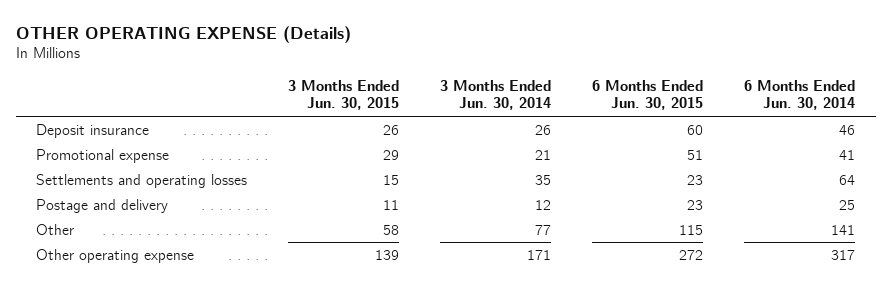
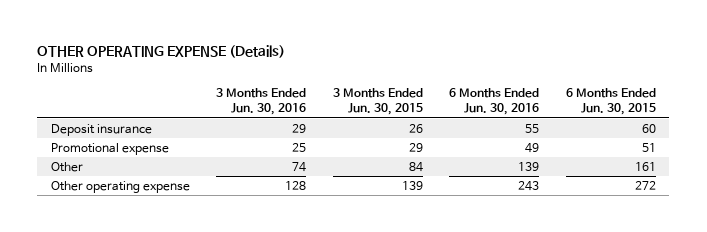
- | 3 Months Ended Jun. 30, 2015 | 3 Months Ended Jun. 30, 2014 | 6 Months Ended Jun. 30, 2015 | 6 Months Ended Jun. 30, 2014
+ | 3 Months Ended Jun. 30, 2016 | 3 Months Ended Jun. 30, 2015 | 6 Months Ended Jun. 30, 2016 | 6 Months Ended Jun. 30, 2015
- Settlements and operating losses | 15 | 35 | 23 | 64
- Postage and delivery | 11 | 12 | 23 | 25
- Other | 58 | 77 | 115 | 141
+ Other | 74 | 84 | 139 | 161

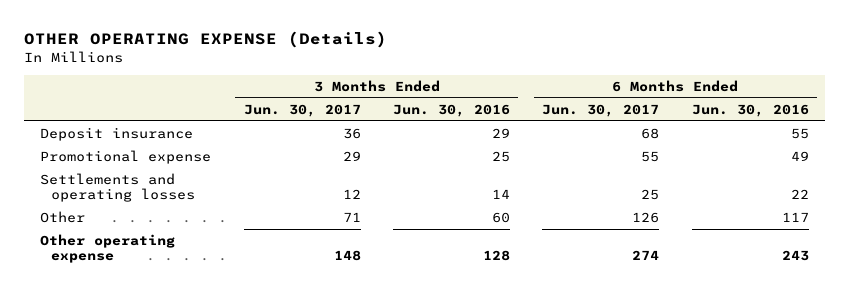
- | 3 Months Ended Jun. 30, 2016 | 3 Months Ended Jun. 30, 2015 | 6 Months Ended Jun. 30, 2016 | 6 Months Ended Jun. 30, 2015
+ | 3 Months Ended Jun. 30, 2017 | 3 Months Ended Jun. 30, 2016 | 6 Months Ended Jun. 30, 2017 | 6 Months Ended Jun. 30, 2016
- Other | 74 | 84 | 139 | 161
+ Settlements and operating losses | 12 | 14 | 25 | 22
+ Other | 71 | 60 | 126 | 117

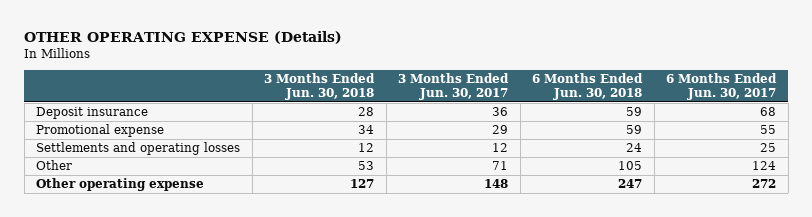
- | 3 Months Ended Jun. 30, 2017 | 3 Months Ended Jun. 30, 2016 | 6 Months Ended Jun. 30, 2017 | 6 Months Ended Jun. 30, 2016
+ | 3 Months Ended Jun. 30, 2018 | 3 Months Ended Jun. 30, 2017 | 6 Months Ended Jun. 30, 2018 | 6 Months Ended Jun. 30, 2017
- Other | 71 | 60 | 126 | 117
- Other operating expense | 148 | 128 | 274 | 243
+ Other | 53 | 71 | 105 | 124
+ Other operating expense | 127 | 148 | 247 | 272

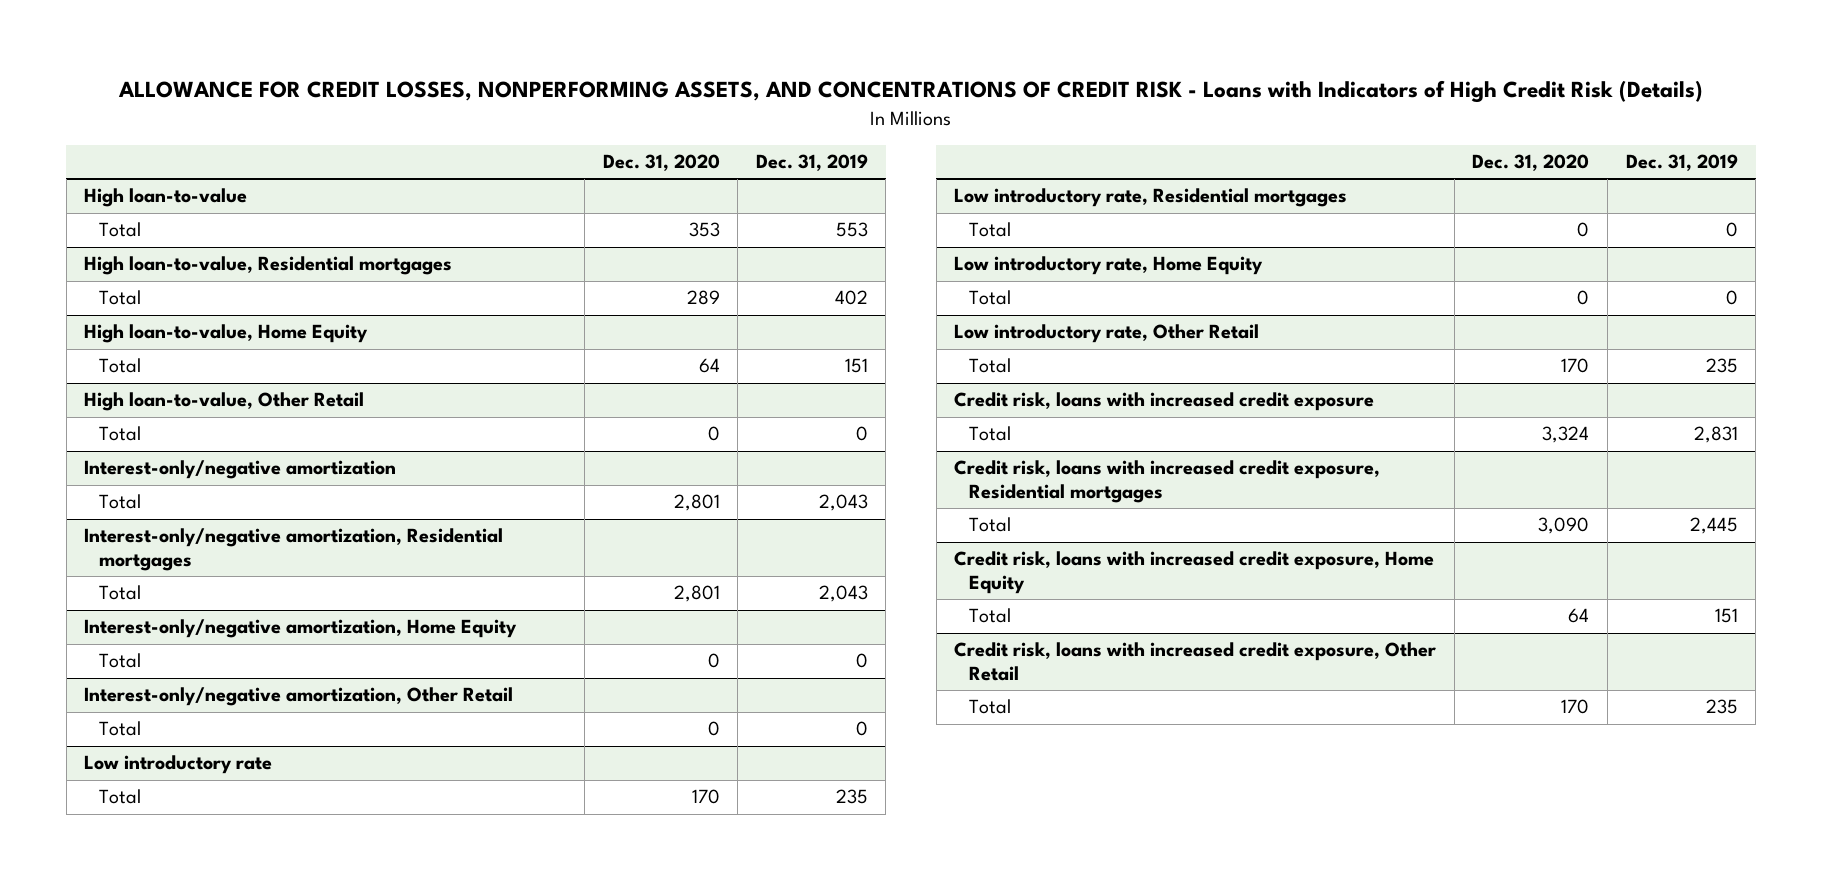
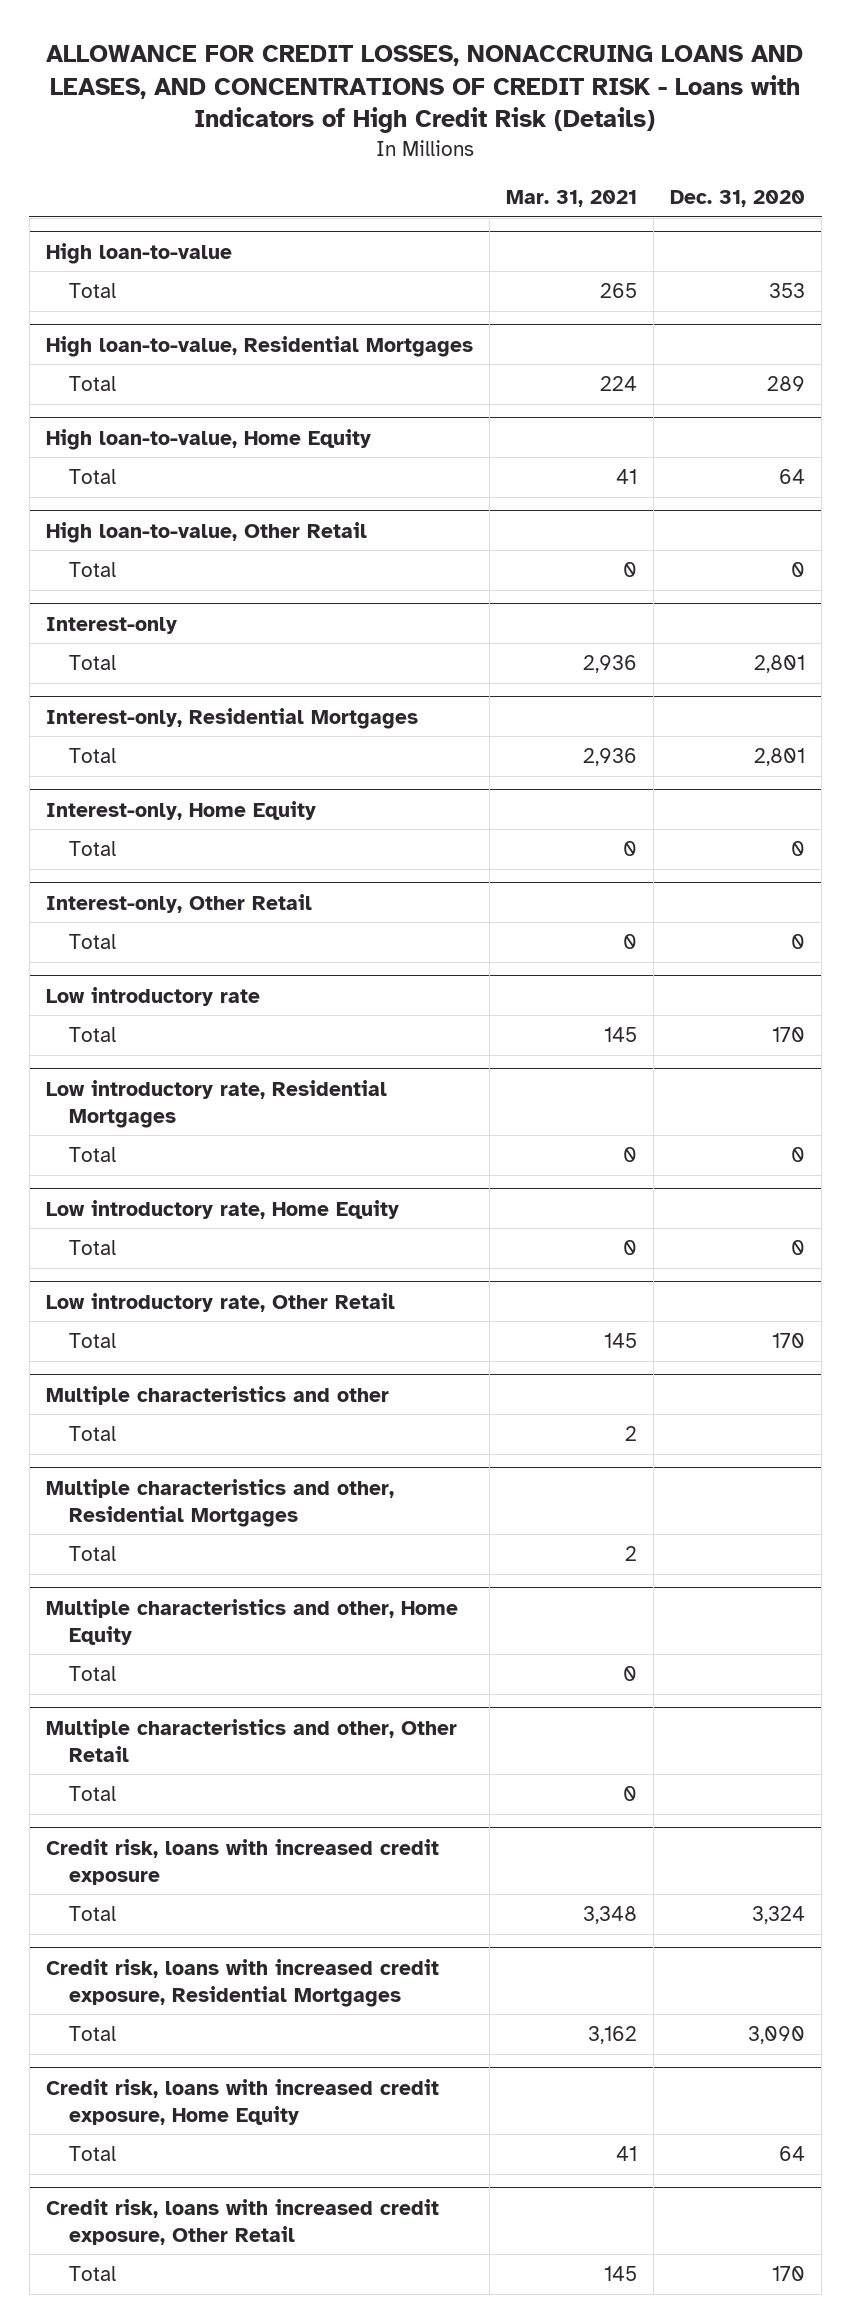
- ALLOWANCE FOR CREDIT LOSSES, NONPERFORMING ASSETS, AND CONCENTRATIONS OF CREDIT RISK - Loans with Indicators of High Credit Risk (Details)
+ ALLOWANCE FOR CREDIT LOSSES, NONACCRUING LOANS AND LEASES, AND CONCENTRATIONS OF CREDIT RISK - Loans with Indicators of High Credit Risk (Details)
- | Dec. 31, 2020 | Dec. 31, 2019
+ | Mar. 31, 2021 | Dec. 31, 2020
- High loan-to-value, Residential mortgages
+ High loan-to-value, Residential Mortgages
- Interest-only/negative amortization
+ Interest-only
- Interest-only/negative amortization, Residential mortgages
+ Interest-only, Residential Mortgages
- Interest-only/negative amortization, Home Equity
+ Interest-only, Home Equity
- Interest-only/negative amortization, Other Retail
+ Interest-only, Other Retail
- Low introductory rate, Residential mortgages
+ Low introductory rate, Residential Mortgages
+ Multiple characteristics and other
+ Total | 2 |
+ Multiple characteristics and other, Residential Mortgages
+ Total | 2 |
+ Multiple characteristics and other, Home Equity
+ Total | 0 |
+ Multiple characteristics and other, Other Retail
+ Total | 0 |
- Credit risk, loans with increased credit exposure, Residential mortgages
+ Credit risk, loans with increased credit exposure, Residential Mortgages

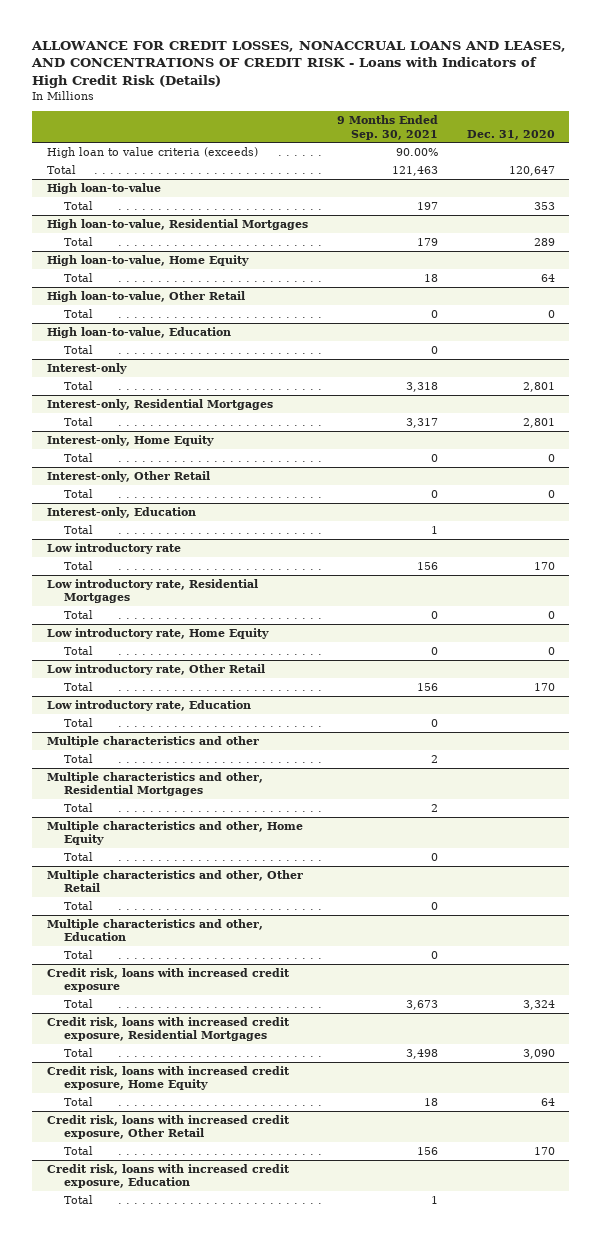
- ALLOWANCE FOR CREDIT LOSSES, NONACCRUING LOANS AND LEASES, AND CONCENTRATIONS OF CREDIT RISK - Loans with Indicators of High Credit Risk (Details)
+ ALLOWANCE FOR CREDIT LOSSES, NONACCRUAL LOANS AND LEASES, AND CONCENTRATIONS OF CREDIT RISK - Loans with Indicators of High Credit Risk (Details)
- | Mar. 31, 2021 | Dec. 31, 2020
+ | 9 Months Ended Sep. 30, 2021 | Dec. 31, 2020
+ High loan to value criteria (exceeds) | 90.00% |
+ Total | 121,463 | 120,647
+ High loan-to-value, Education
+ Total | 0 |
+ Interest-only, Education
+ Total | 1 |
+ Low introductory rate, Education
+ Total | 0 |
+ Multiple characteristics and other, Education
+ Total | 0 |
+ Credit risk, loans with increased credit exposure, Education
+ Total | 1 |

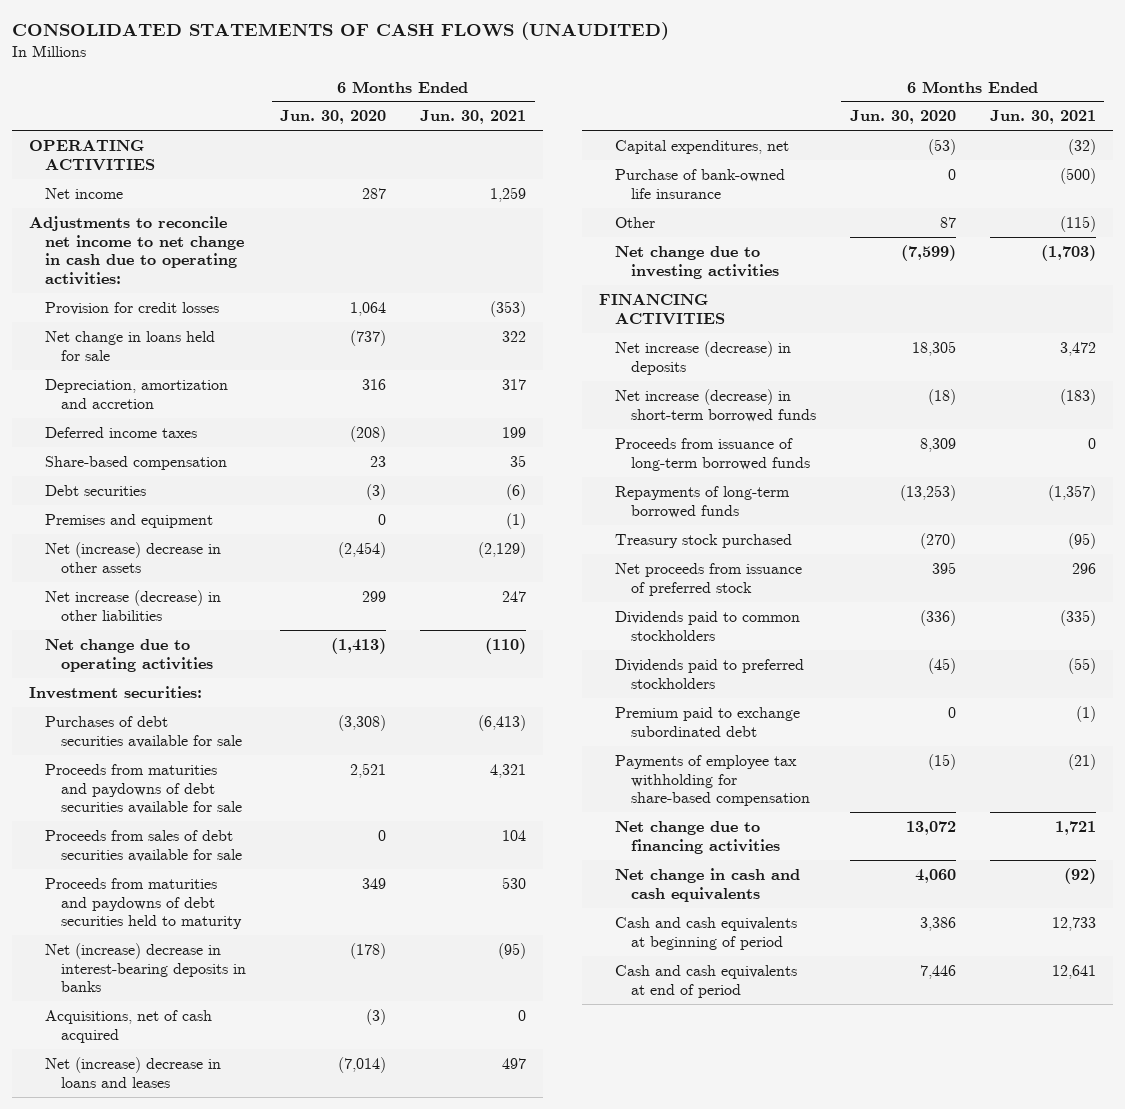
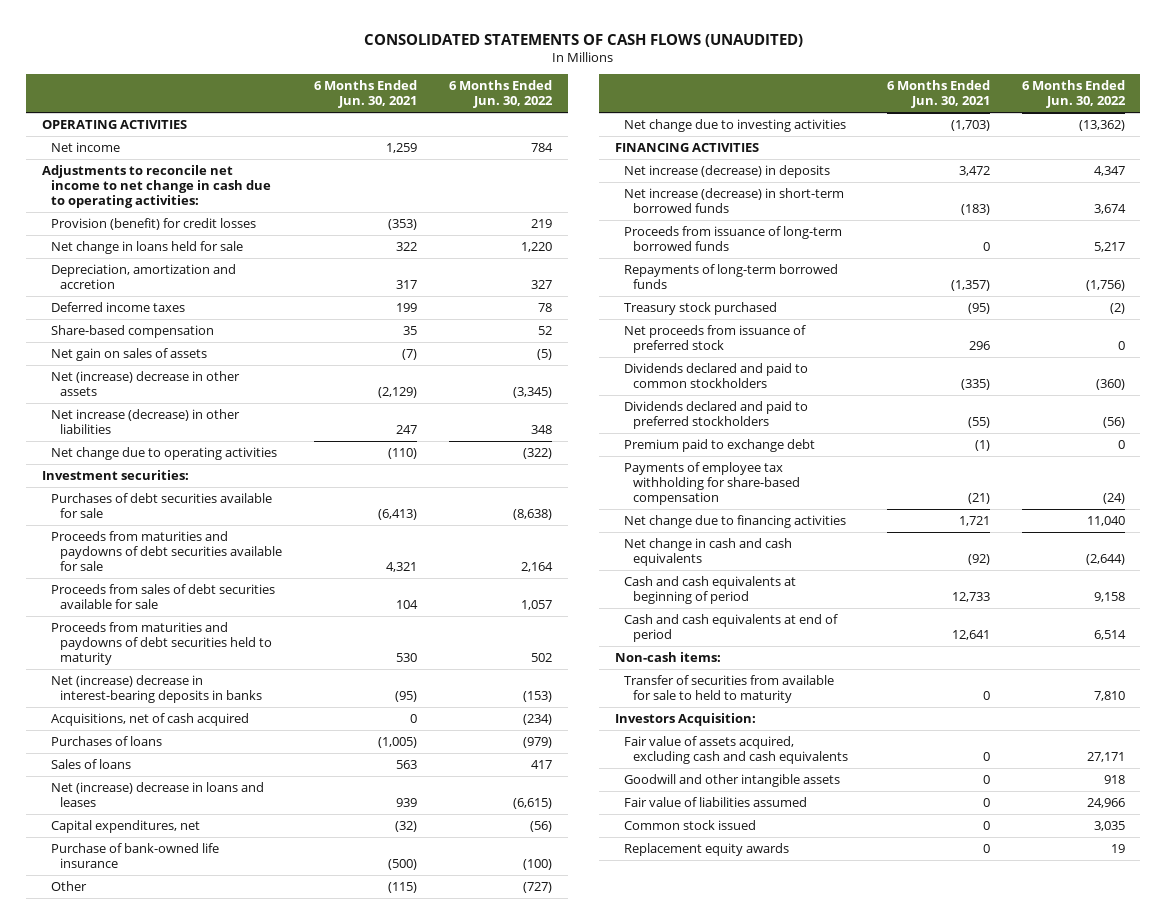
- | 6 Months Ended Jun. 30, 2020 | 6 Months Ended Jun. 30, 2021
+ | 6 Months Ended Jun. 30, 2021 | 6 Months Ended Jun. 30, 2022
- Provision for credit losses | 1,064 | (353)
+ Provision (benefit) for credit losses | (353) | 219
- Debt securities | (3) | (6)
- Premises and equipment | 0 | (1)
+ Net gain on sales of assets | (7) | (5)
- Net (increase) decrease in loans and leases | (7,014) | 497
+ Purchases of loans | (1,005) | (979)
+ Sales of loans | 563 | 417
+ Net (increase) decrease in loans and leases | 939 | (6,615)
- Dividends paid to common stockholders | (336) | (335)
- Dividends paid to preferred stockholders | (45) | (55)
- Premium paid to exchange subordinated debt | 0 | (1)
+ Dividends declared and paid to common stockholders | (335) | (360)
+ Dividends declared and paid to preferred stockholders | (55) | (56)
+ Premium paid to exchange debt | (1) | 0
+ Non-cash items:
+ Transfer of securities from available for sale to held to maturity | 0 | 7,810
+ Investors Acquisition:
+ Fair value of assets acquired, excluding cash and cash equivalents | 0 | 27,171
+ Goodwill and other intangible assets | 0 | 918
+ Fair value of liabilities assumed | 0 | 24,966
+ Common stock issued | 0 | 3,035
+ Replacement equity awards | 0 | 19

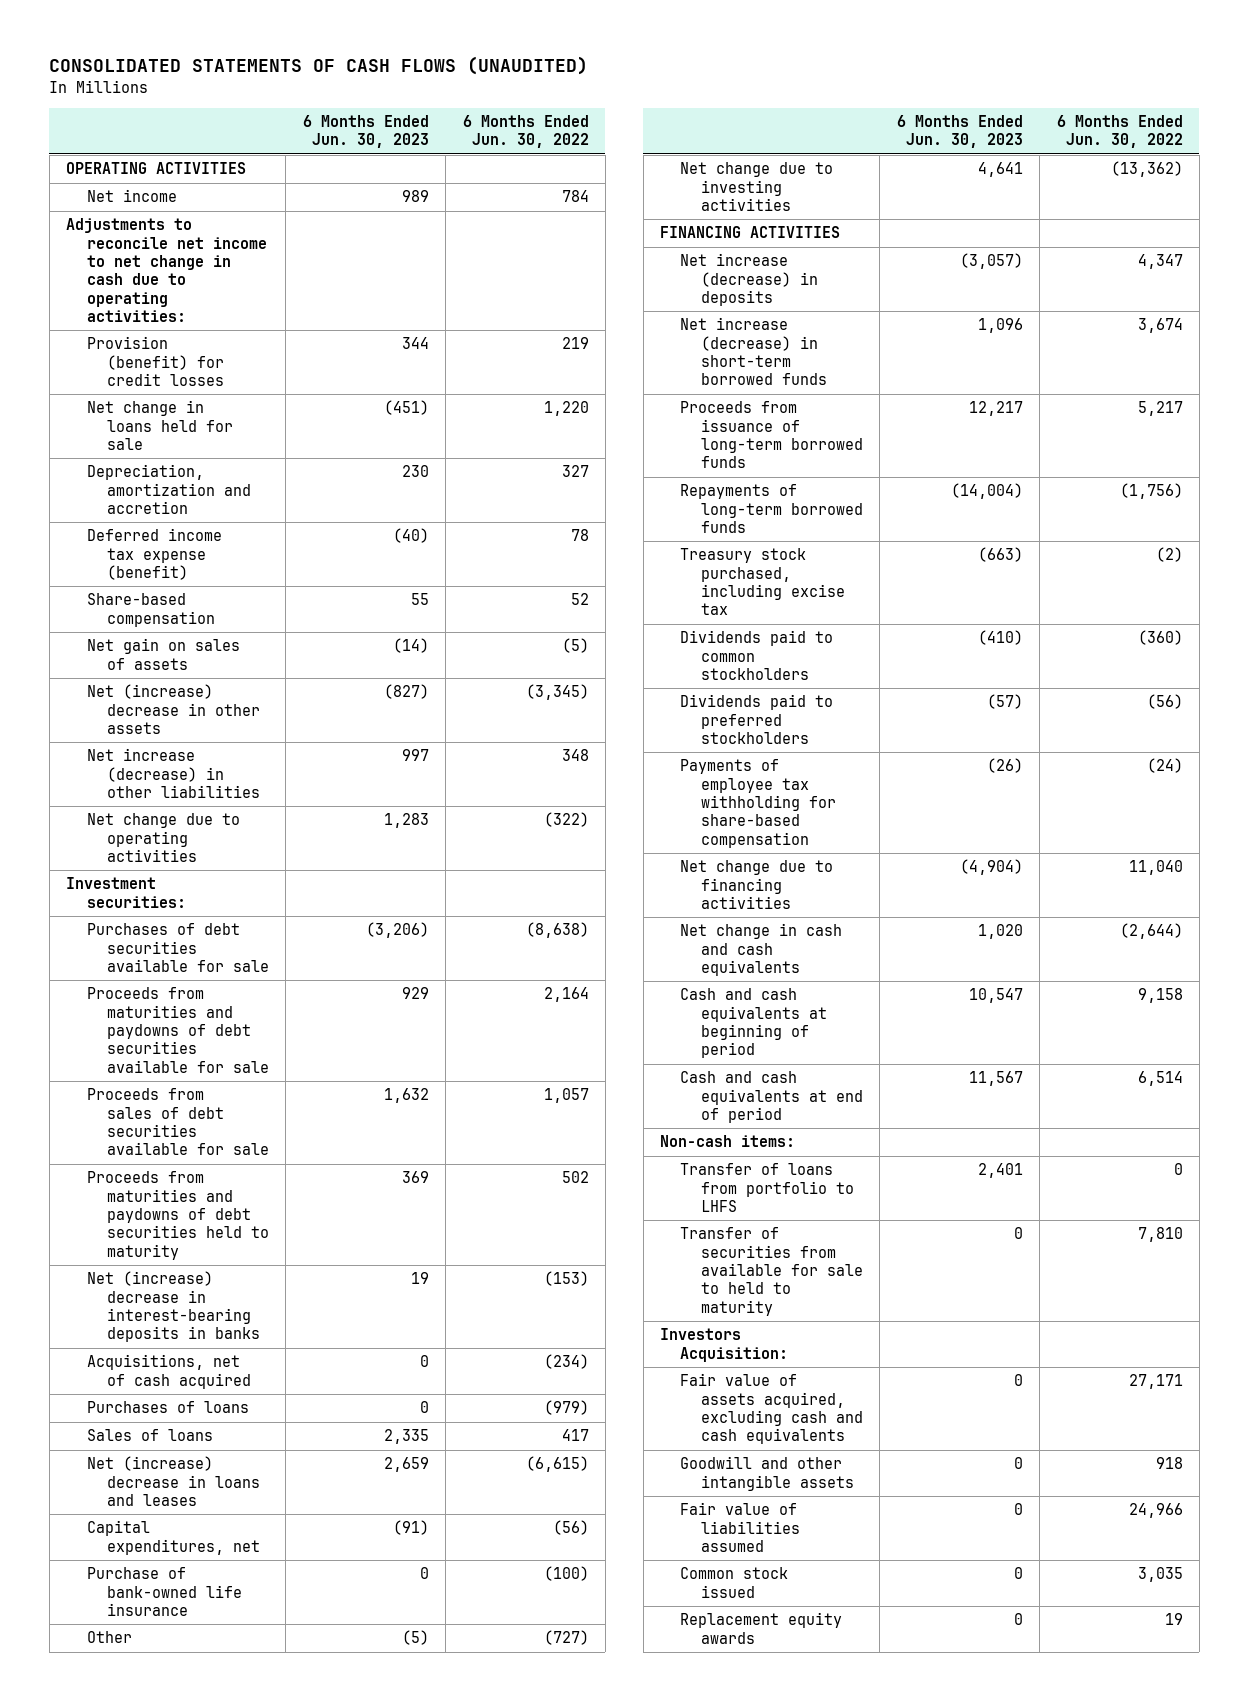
- | 6 Months Ended Jun. 30, 2021 | 6 Months Ended Jun. 30, 2022
+ | 6 Months Ended Jun. 30, 2023 | 6 Months Ended Jun. 30, 2022
- Deferred income taxes | 199 | 78
+ Deferred income tax expense (benefit) | (40) | 78
- Treasury stock purchased | (95) | (2)
- Net proceeds from issuance of preferred stock | 296 | 0
- Dividends declared and paid to common stockholders | (335) | (360)
- Dividends declared and paid to preferred stockholders | (55) | (56)
- Premium paid to exchange debt | (1) | 0
+ Treasury stock purchased, including excise tax | (663) | (2)
+ Dividends paid to common stockholders | (410) | (360)
+ Dividends paid to preferred stockholders | (57) | (56)
+ Transfer of loans from portfolio to LHFS | 2,401 | 0

